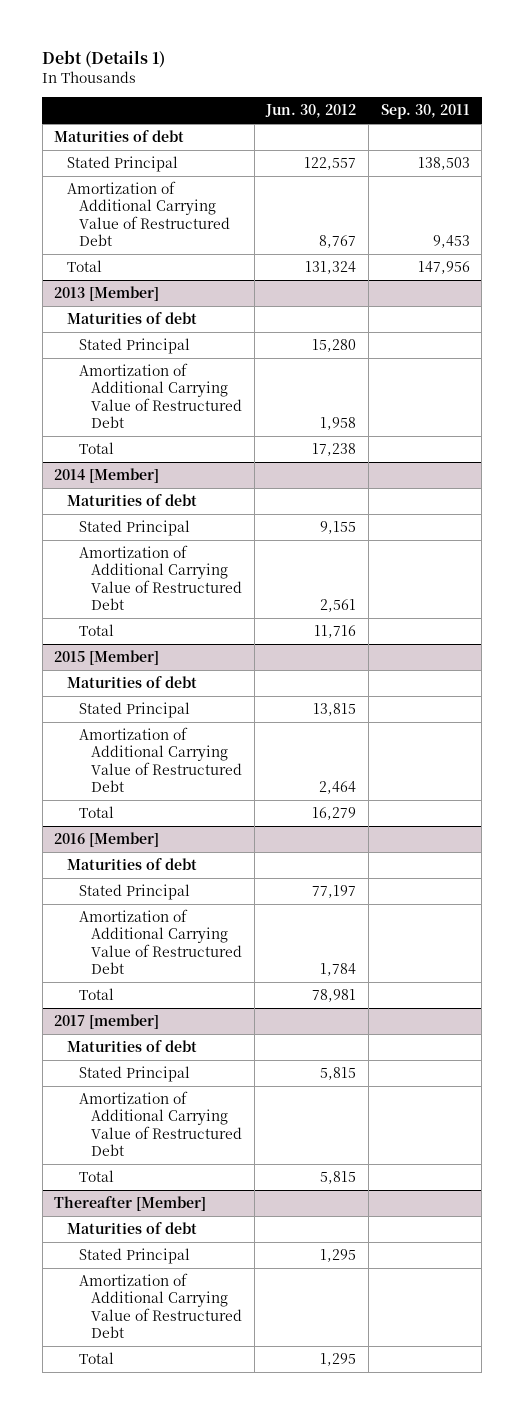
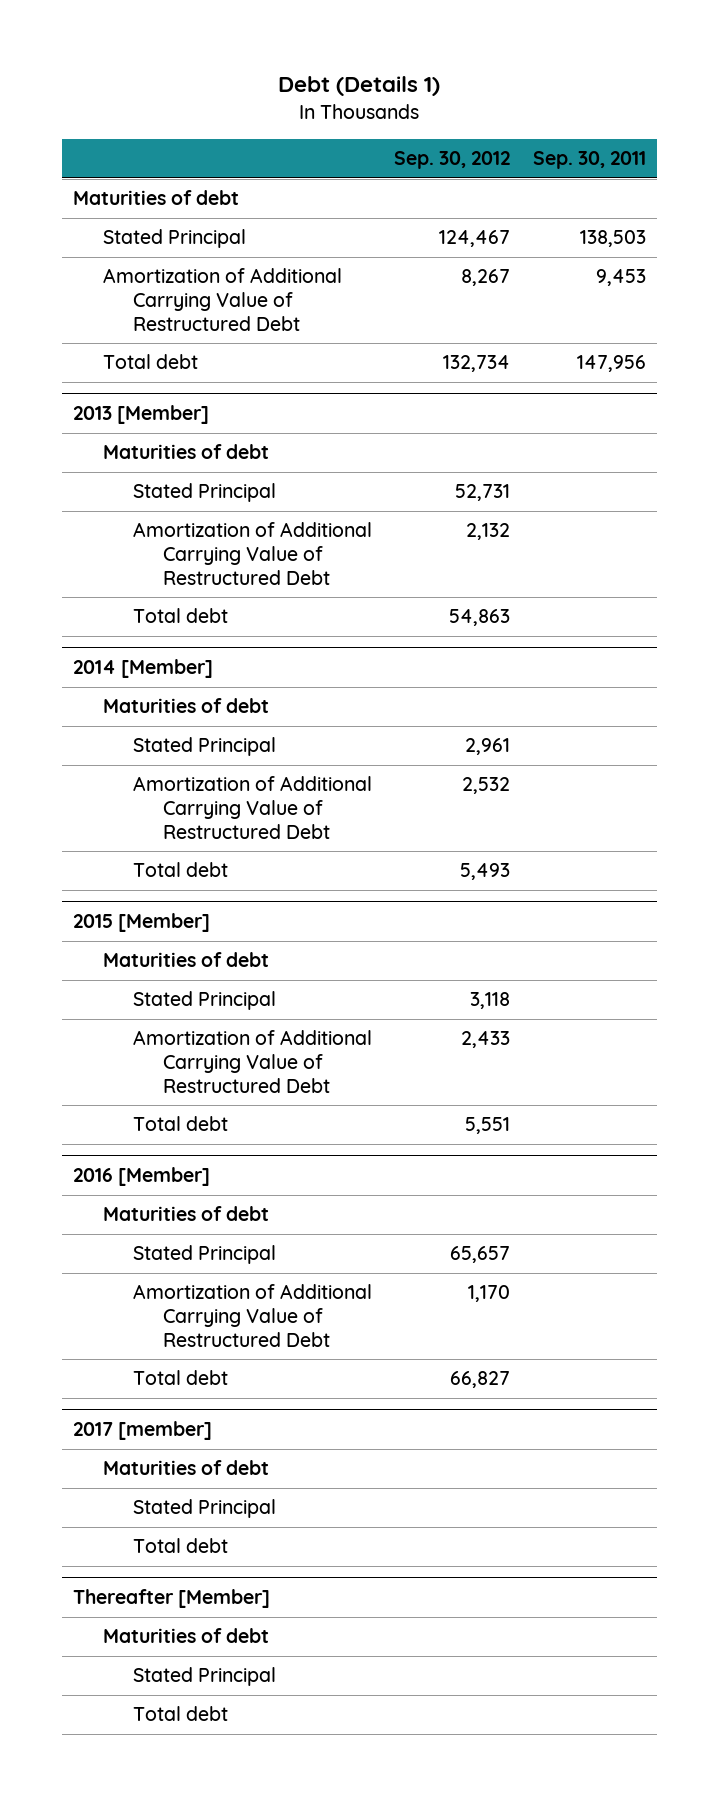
- | Jun. 30, 2012 | Sep. 30, 2011
+ | Sep. 30, 2012 | Sep. 30, 2011
- Total | 131,324 | 147,956
+ Total debt | 132,734 | 147,956
@ 2013 [Member]
- Total | 17,238 |
+ Total debt | 54,863 |
@ 2014 [Member]
- Total | 11,716 |
+ Total debt | 5,493 |
@ 2015 [Member]
- Total | 16,279 |
+ Total debt | 5,551 |
@ 2016 [Member]
- Total | 78,981 |
+ Total debt | 66,827 |
@ 2017 [member]
- Amortization of Additional Carrying Value of Restructured Debt
- Total | 5,815 |
+ Total debt
@ Thereafter [Member]
- Amortization of Additional Carrying Value of Restructured Debt
- Total | 1,295 |
+ Total debt

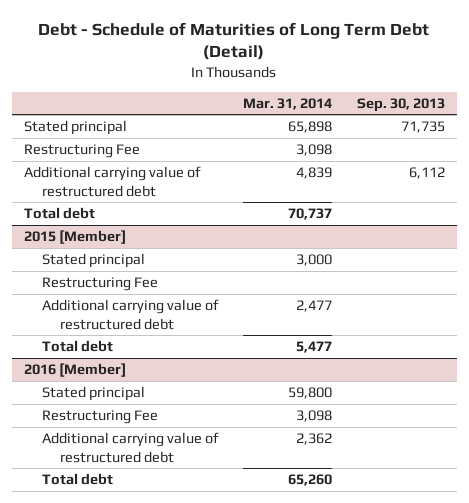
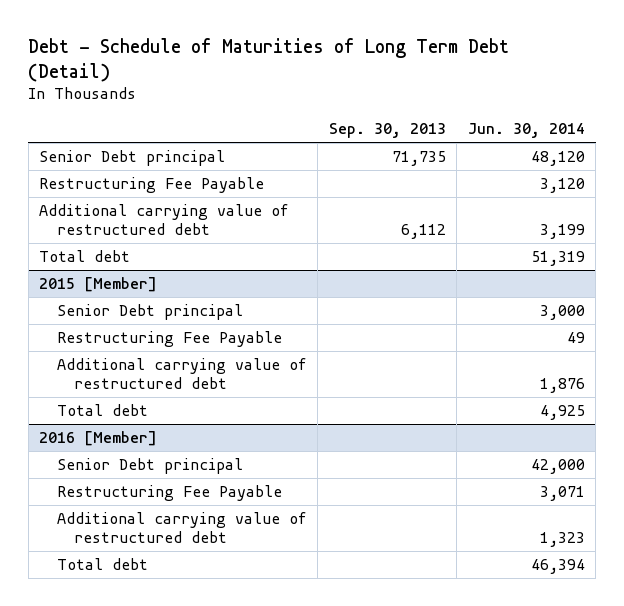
- | Mar. 31, 2014 | Sep. 30, 2013
+ | Sep. 30, 2013 | Jun. 30, 2014
- Stated principal | 65,898 | 71,735
- Restructuring Fee | 3,098 |
+ Senior Debt principal | 71,735 | 48,120
+ Restructuring Fee Payable | | 3,120
@ 2015 [Member]
- Stated principal | 3,000 |
- Restructuring Fee
+ Senior Debt principal | | 3,000
+ Restructuring Fee Payable | | 49
@ 2016 [Member]
- Stated principal | 59,800 |
- Restructuring Fee | 3,098 |
+ Senior Debt principal | | 42,000
+ Restructuring Fee Payable | | 3,071

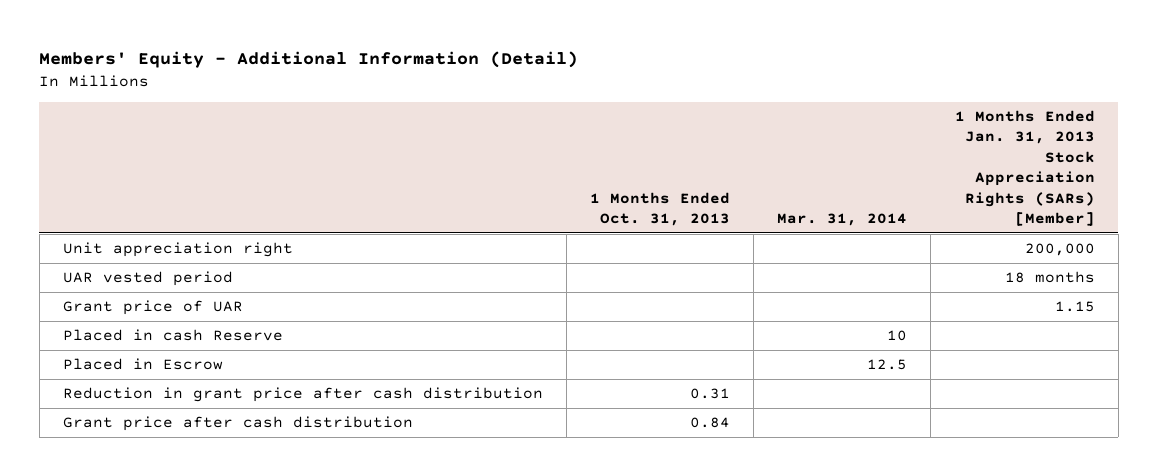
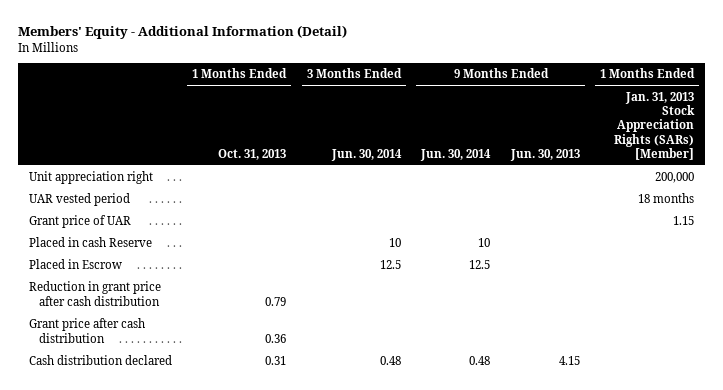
- | 1 Months Ended Oct. 31, 2013 | Mar. 31, 2014 | 1 Months Ended Jan. 31, 2013 Stock Appreciation Rights (SARs) [Member]
+ | 1 Months Ended Oct. 31, 2013 | 3 Months Ended Jun. 30, 2014 | 9 Months Ended Jun. 30, 2014 | 9 Months Ended Jun. 30, 2013 | 1 Months Ended Jan. 31, 2013 Stock Appreciation Rights (SARs) [Member]
- Reduction in grant price after cash distribution | 0.31 | |
- Grant price after cash distribution | 0.84 | |
+ Reduction in grant price after cash distribution | 0.79 | | | |
+ Grant price after cash distribution | 0.36 | | | |
+ Cash distribution declared | 0.31 | 0.48 | 0.48 | 4.15 |

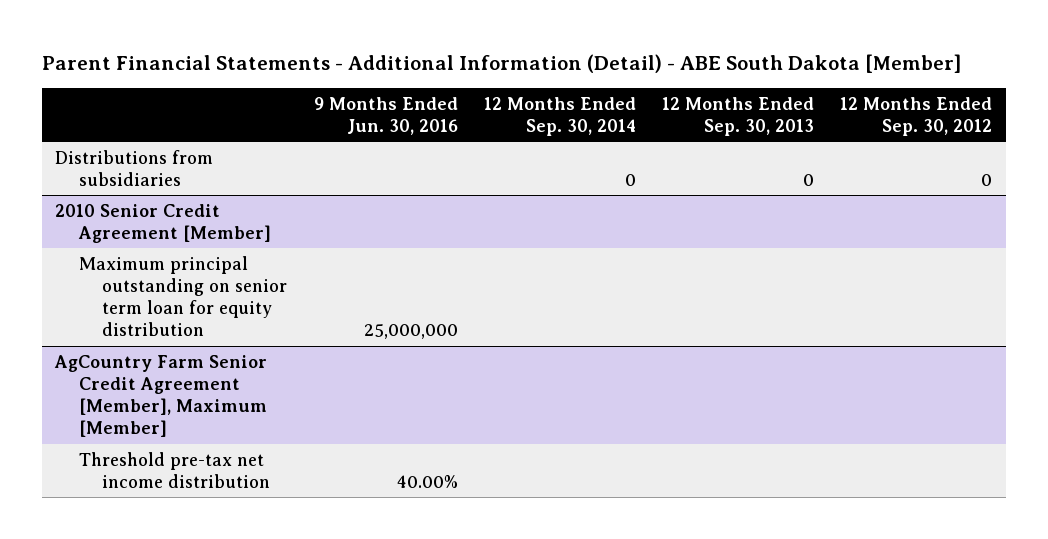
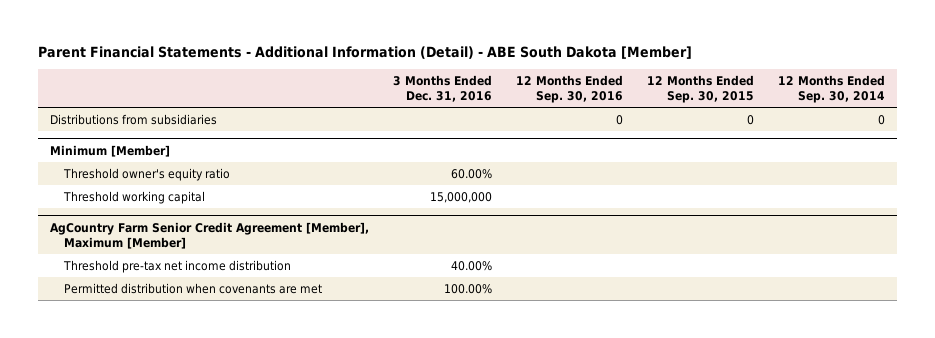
- | 9 Months Ended Jun. 30, 2016 | 12 Months Ended Sep. 30, 2014 | 12 Months Ended Sep. 30, 2013 | 12 Months Ended Sep. 30, 2012
+ | 3 Months Ended Dec. 31, 2016 | 12 Months Ended Sep. 30, 2016 | 12 Months Ended Sep. 30, 2015 | 12 Months Ended Sep. 30, 2014
- 2010 Senior Credit Agreement [Member]
- Maximum principal outstanding on senior term loan for equity distribution | 25,000,000 | | |
+ Minimum [Member]
+ Threshold owner's equity ratio | 60.00% | | |
+ Threshold working capital | 15,000,000 | | |
@ AgCountry Farm Senior Credit Agreement [Member], Maximum [Member]
+ Permitted distribution when covenants are met | 100.00% | | |

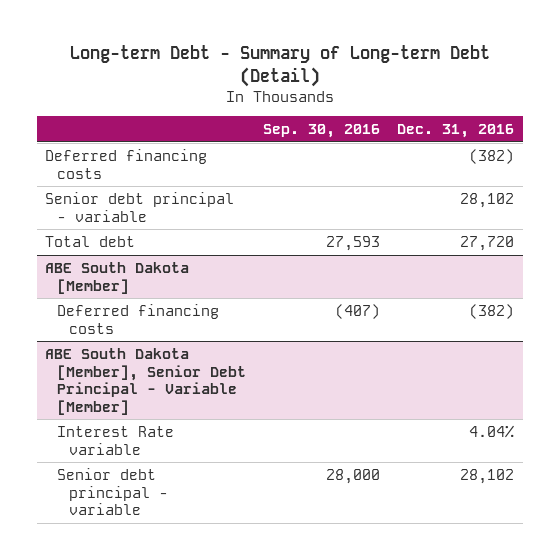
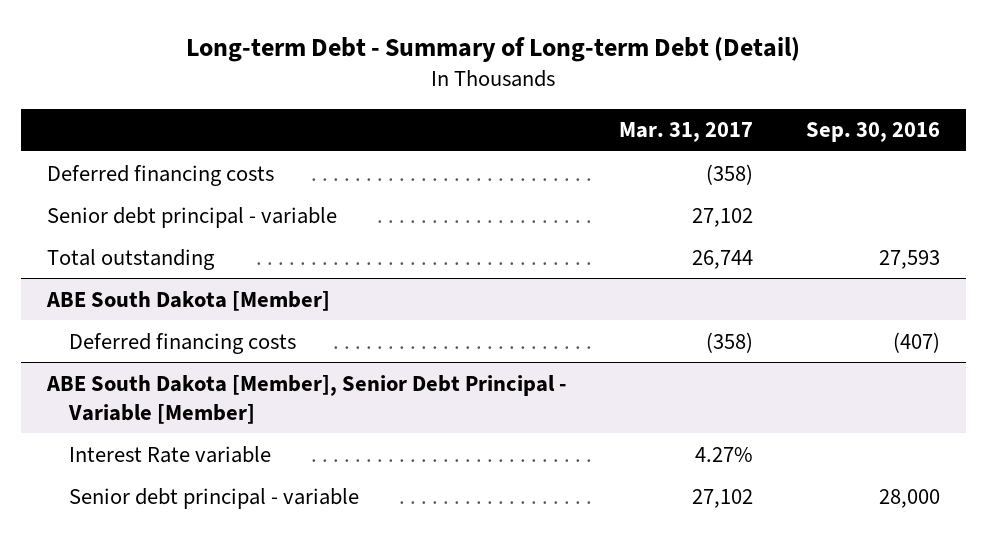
- | Sep. 30, 2016 | Dec. 31, 2016
+ | Mar. 31, 2017 | Sep. 30, 2016
- Total debt | 27,593 | 27,720
+ Total outstanding | 26,744 | 27,593

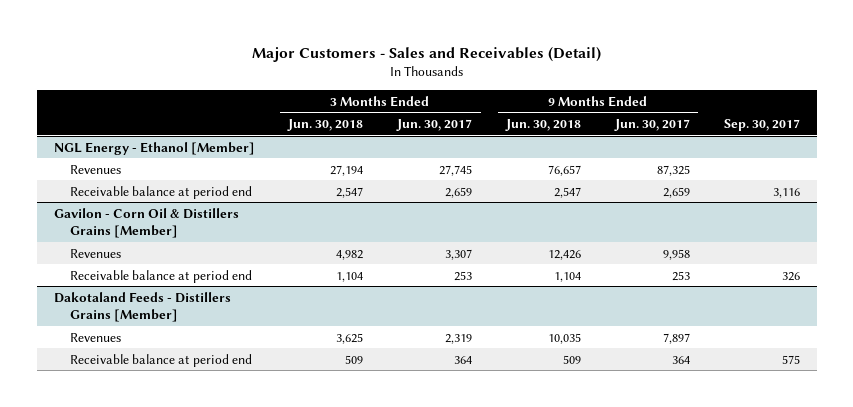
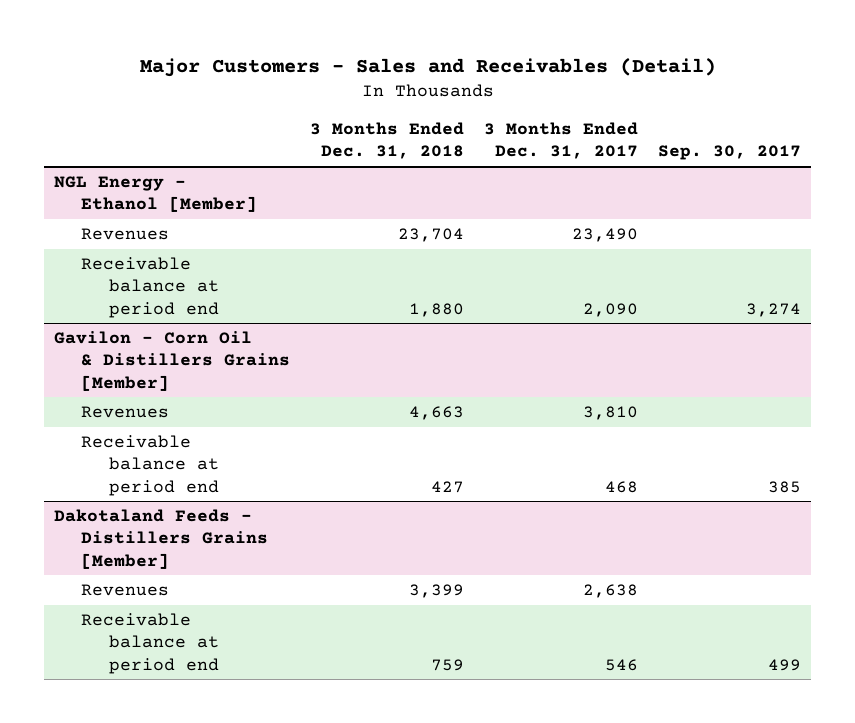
- | 3 Months Ended Jun. 30, 2018 | 3 Months Ended Jun. 30, 2017 | 9 Months Ended Jun. 30, 2018 | 9 Months Ended Jun. 30, 2017 | Sep. 30, 2017
+ | 3 Months Ended Dec. 31, 2018 | 3 Months Ended Dec. 31, 2017 | Sep. 30, 2017
@ NGL Energy - Ethanol [Member]
- Receivable balance at period end | 2,547 | 2,659 | 2,547 | 2,659 | 3,116
+ Receivable balance at period end | 1,880 | 2,090 | 3,274
@ Gavilon - Corn Oil & Distillers Grains [Member]
- Receivable balance at period end | 1,104 | 253 | 1,104 | 253 | 326
+ Receivable balance at period end | 427 | 468 | 385
@ Dakotaland Feeds - Distillers Grains [Member]
- Receivable balance at period end | 509 | 364 | 509 | 364 | 575
+ Receivable balance at period end | 759 | 546 | 499

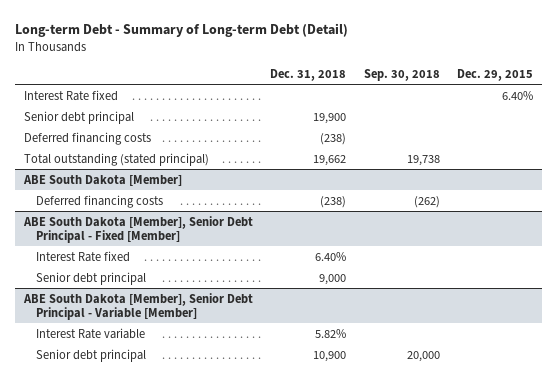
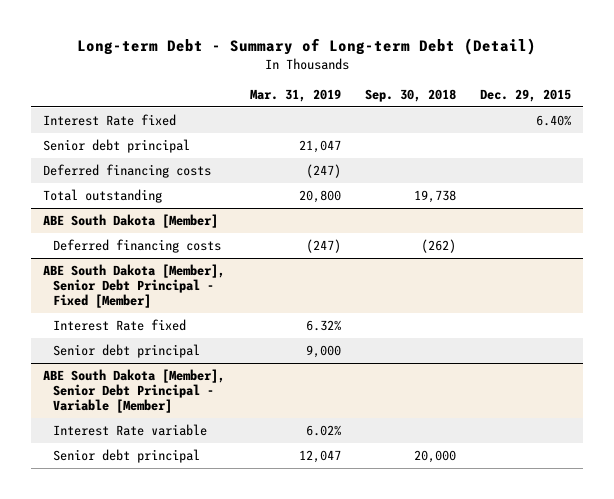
- | Dec. 31, 2018 | Sep. 30, 2018 | Dec. 29, 2015
+ | Mar. 31, 2019 | Sep. 30, 2018 | Dec. 29, 2015
- Total outstanding (stated principal) | 19,662 | 19,738 |
+ Total outstanding | 20,800 | 19,738 |

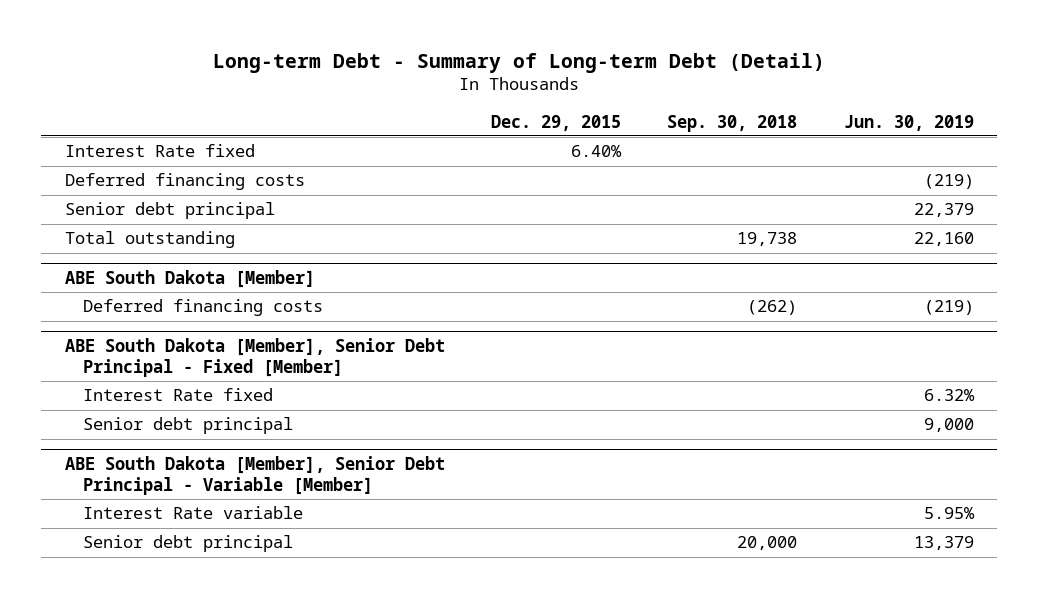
- | Mar. 31, 2019 | Sep. 30, 2018 | Dec. 29, 2015
+ | Dec. 29, 2015 | Sep. 30, 2018 | Jun. 30, 2019
moved down: Senior debt principal | | | 22,379

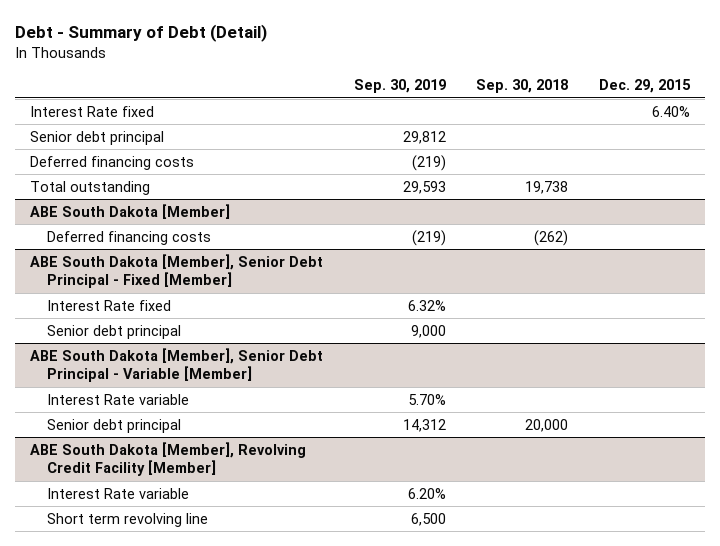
- Long-term Debt - Summary of Long-term Debt (Detail)
+ Debt - Summary of Debt (Detail)
- | Dec. 29, 2015 | Sep. 30, 2018 | Jun. 30, 2019
+ | Sep. 30, 2019 | Sep. 30, 2018 | Dec. 29, 2015
moved down: Deferred financing costs | (219) | |
+ ABE South Dakota [Member], Revolving Credit Facility [Member]
+ Interest Rate variable | 6.20% | |
+ Short term revolving line | 6,500 | |

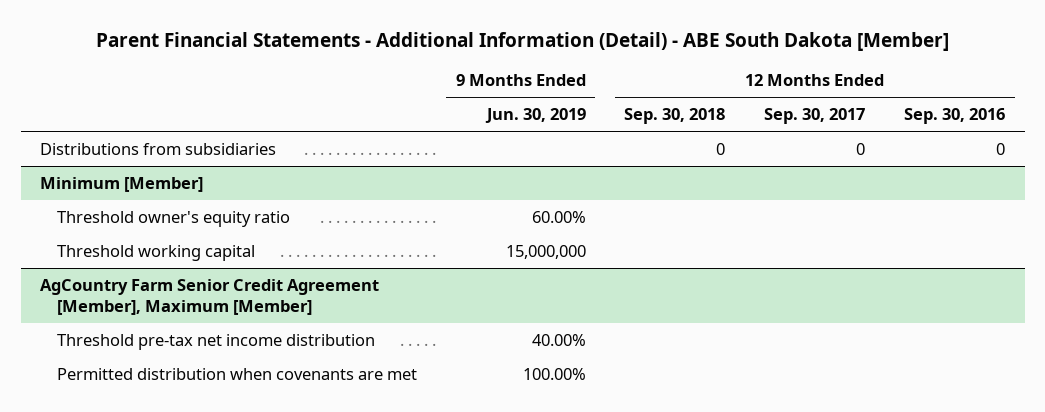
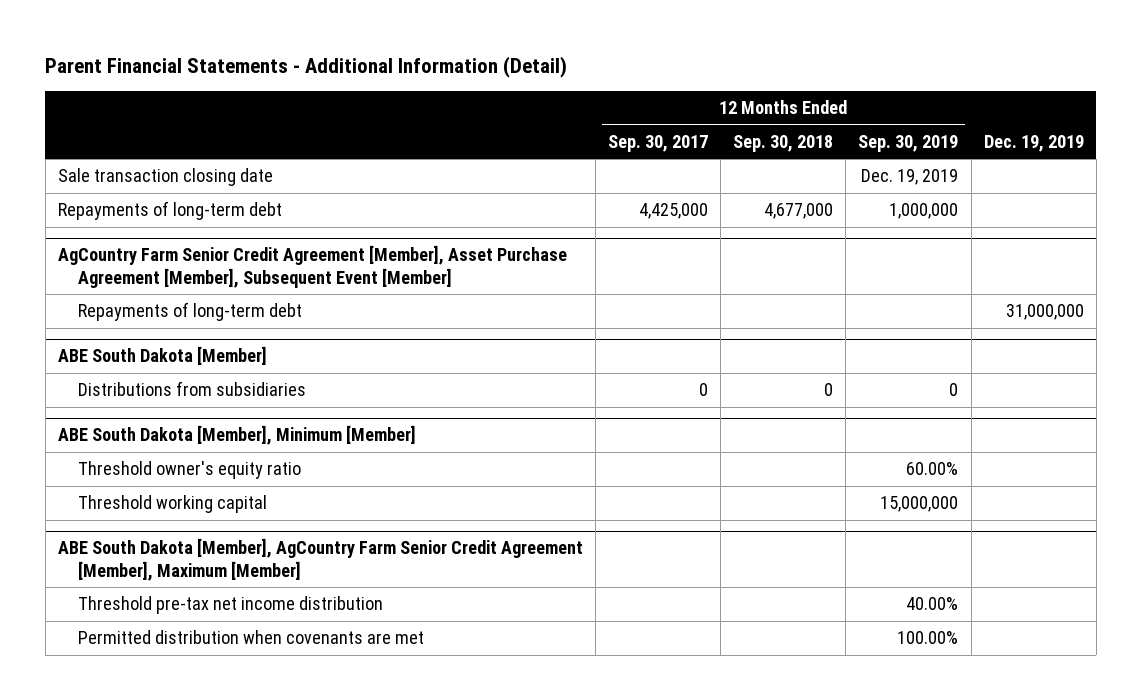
- Parent Financial Statements - Additional Information (Detail) - ABE South Dakota [Member]
+ Parent Financial Statements - Additional Information (Detail)
- | 9 Months Ended Jun. 30, 2019 | 12 Months Ended Sep. 30, 2018 | 12 Months Ended Sep. 30, 2017 | 12 Months Ended Sep. 30, 2016
+ | 12 Months Ended Sep. 30, 2017 | 12 Months Ended Sep. 30, 2018 | 12 Months Ended Sep. 30, 2019 | Dec. 19, 2019
- Distributions from subsidiaries | | 0 | 0 | 0
- Minimum [Member]
- Threshold owner's equity ratio | 60.00% | | |
- Threshold working capital | 15,000,000 | | |
- AgCountry Farm Senior Credit Agreement [Member], Maximum [Member]
+ Sale transaction closing date | | | Dec. 19, 2019 |
+ Repayments of long-term debt | 4,425,000 | 4,677,000 | 1,000,000 |
+ AgCountry Farm Senior Credit Agreement [Member], Asset Purchase Agreement [Member], Subsequent Event [Member]
+ Repayments of long-term debt | | | | 31,000,000
+ ABE South Dakota [Member]
+ Distributions from subsidiaries | 0 | 0 | 0 |
+ ABE South Dakota [Member], Minimum [Member]
+ Threshold owner's equity ratio | | | 60.00% |
+ Threshold working capital | | | 15,000,000 |
+ ABE South Dakota [Member], AgCountry Farm Senior Credit Agreement [Member], Maximum [Member]

